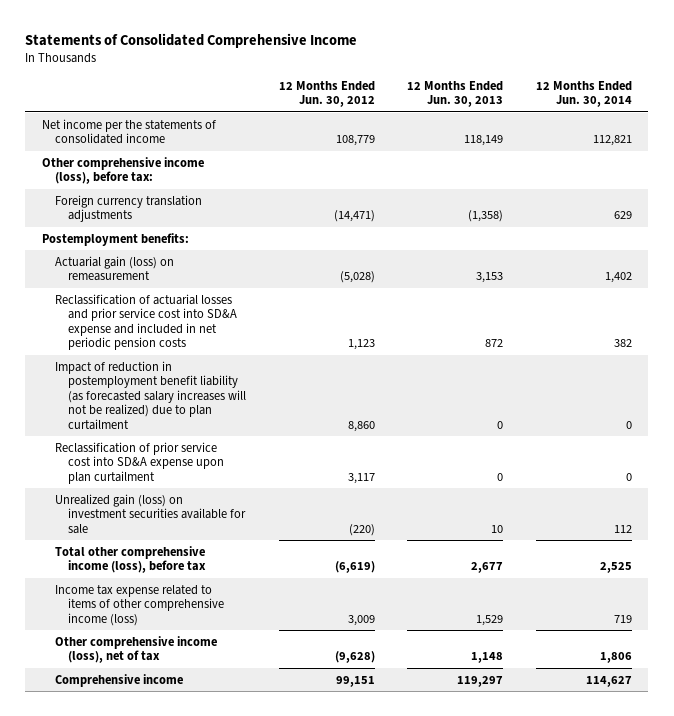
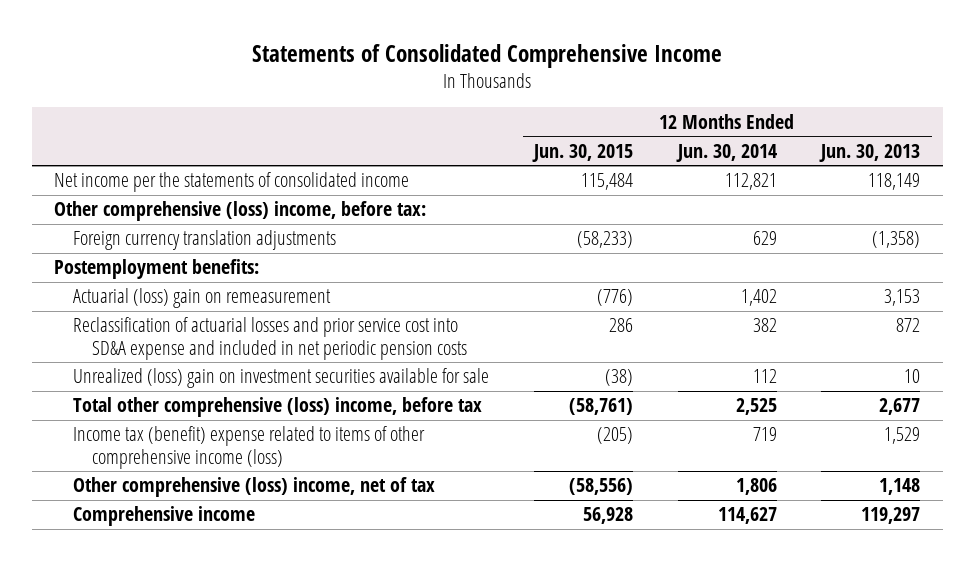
- | 12 Months Ended Jun. 30, 2012 | 12 Months Ended Jun. 30, 2013 | 12 Months Ended Jun. 30, 2014
+ | 12 Months Ended Jun. 30, 2015 | 12 Months Ended Jun. 30, 2014 | 12 Months Ended Jun. 30, 2013
- Other comprehensive income (loss), before tax:
+ Other comprehensive (loss) income, before tax:
- Actuarial gain (loss) on remeasurement | (5,028) | 3,153 | 1,402
+ Actuarial (loss) gain on remeasurement | (776) | 1,402 | 3,153
- Impact of reduction in postemployment benefit liability (as forecasted salary increases will not be realized) due to plan curtailment | 8,860 | 0 | 0
- Reclassification of prior service cost into SD&A expense upon plan curtailment | 3,117 | 0 | 0
- Unrealized gain (loss) on investment securities available for sale | (220) | 10 | 112
- Total other comprehensive income (loss), before tax | (6,619) | 2,677 | 2,525
- Income tax expense related to items of other comprehensive income (loss) | 3,009 | 1,529 | 719
- Other comprehensive income (loss), net of tax | (9,628) | 1,148 | 1,806
+ Unrealized (loss) gain on investment securities available for sale | (38) | 112 | 10
+ Total other comprehensive (loss) income, before tax | (58,761) | 2,525 | 2,677
+ Income tax (benefit) expense related to items of other comprehensive income (loss) | (205) | 719 | 1,529
+ Other comprehensive (loss) income, net of tax | (58,556) | 1,806 | 1,148

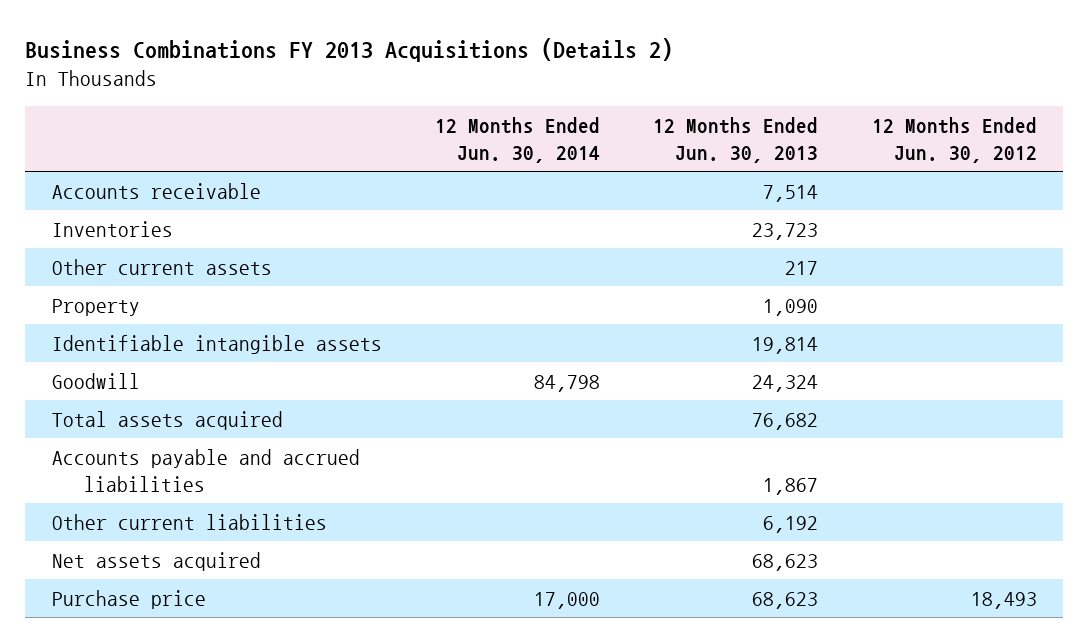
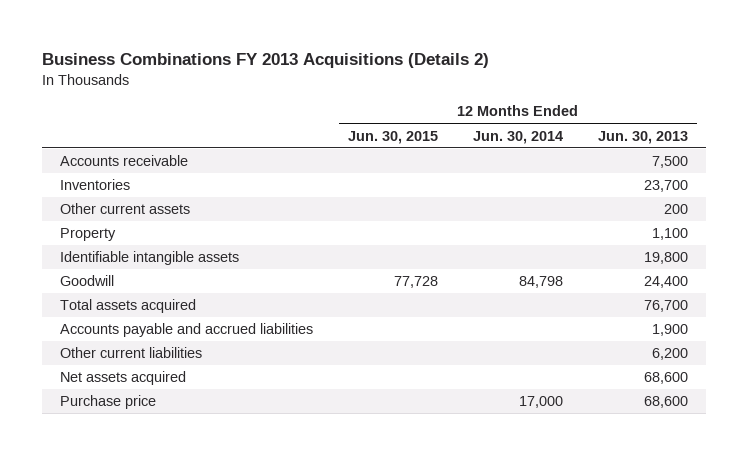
- | 12 Months Ended Jun. 30, 2014 | 12 Months Ended Jun. 30, 2013 | 12 Months Ended Jun. 30, 2012
+ | 12 Months Ended Jun. 30, 2015 | 12 Months Ended Jun. 30, 2014 | 12 Months Ended Jun. 30, 2013
- Accounts receivable | | 7,514 |
- Inventories | | 23,723 |
- Other current assets | | 217 |
- Property | | 1,090 |
- Identifiable intangible assets | | 19,814 |
- Goodwill | 84,798 | 24,324 |
- Total assets acquired | | 76,682 |
- Accounts payable and accrued liabilities | | 1,867 |
- Other current liabilities | | 6,192 |
- Net assets acquired | | 68,623 |
- Purchase price | 17,000 | 68,623 | 18,493
+ Accounts receivable | | | 7,500
+ Inventories | | | 23,700
+ Other current assets | | | 200
+ Property | | | 1,100
+ Identifiable intangible assets | | | 19,800
+ Goodwill | 77,728 | 84,798 | 24,400
+ Total assets acquired | | | 76,700
+ Accounts payable and accrued liabilities | | | 1,900
+ Other current liabilities | | | 6,200
+ Net assets acquired | | | 68,600
+ Purchase price | | 17,000 | 68,600

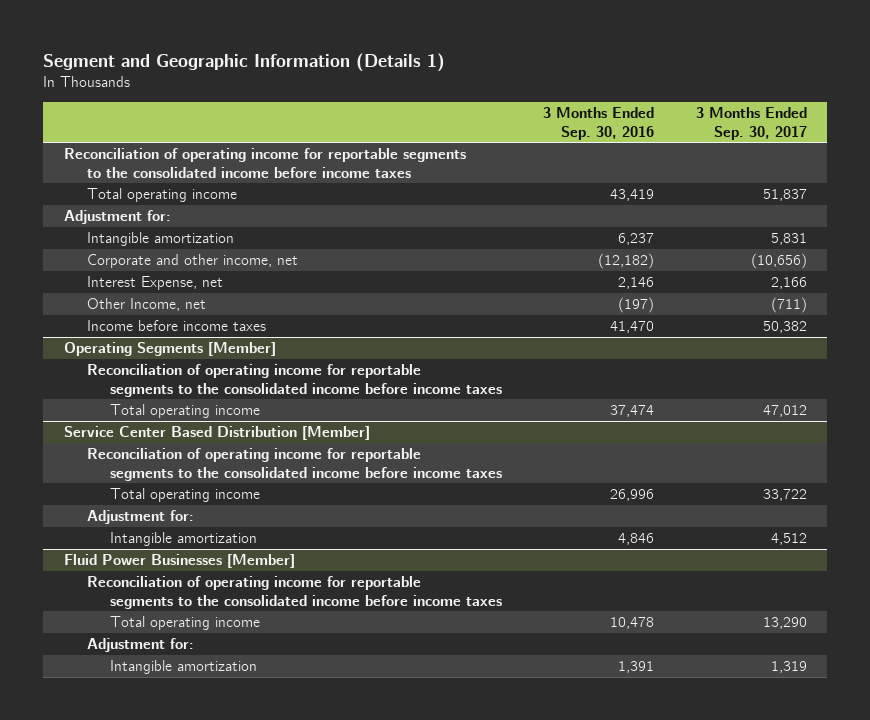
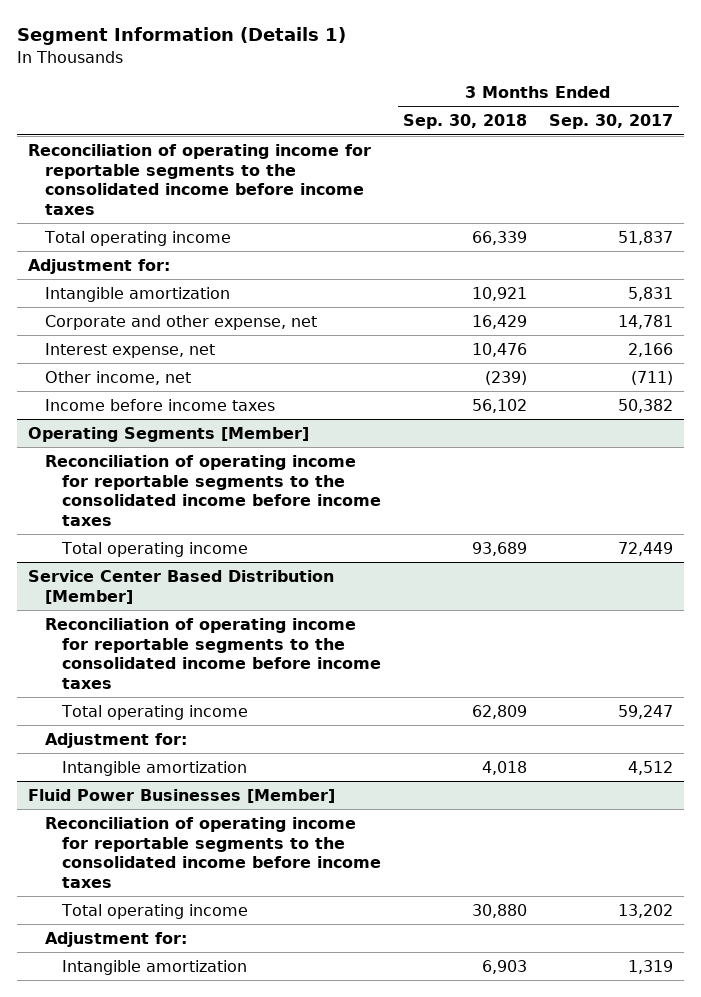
- Segment and Geographic Information (Details 1)
+ Segment Information (Details 1)
- | 3 Months Ended Sep. 30, 2016 | 3 Months Ended Sep. 30, 2017
+ | 3 Months Ended Sep. 30, 2018 | 3 Months Ended Sep. 30, 2017
- Corporate and other income, net | (12,182) | (10,656)
- Interest Expense, net | 2,146 | 2,166
- Other Income, net | (197) | (711)
+ Corporate and other expense, net | 16,429 | 14,781
+ Interest expense, net | 10,476 | 2,166
+ Other income, net | (239) | (711)
@ Operating Segments [Member]
- Total operating income | 37,474 | 47,012
+ Total operating income | 93,689 | 72,449
@ Service Center Based Distribution [Member]
- Total operating income | 26,996 | 33,722
+ Total operating income | 62,809 | 59,247
@ Fluid Power Businesses [Member]
- Total operating income | 10,478 | 13,290
+ Total operating income | 30,880 | 13,202

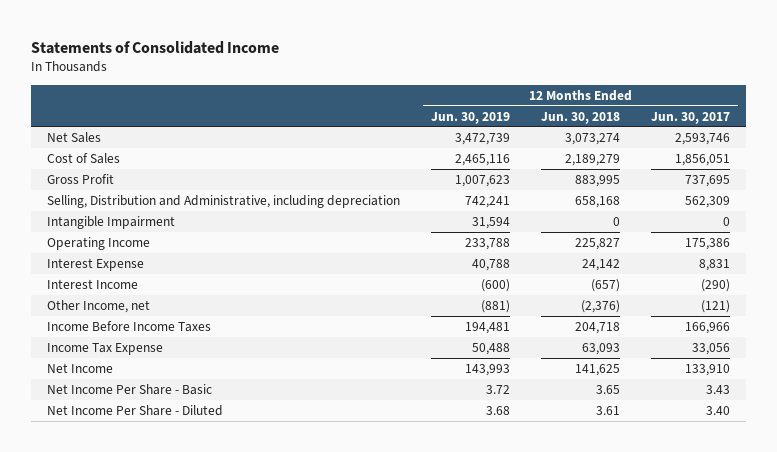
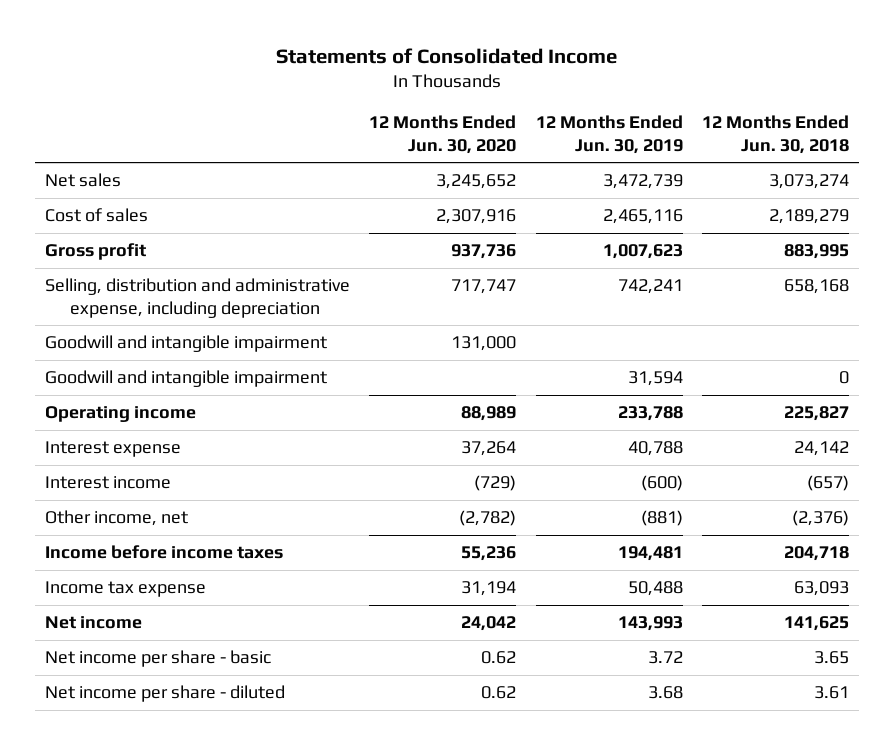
- | 12 Months Ended Jun. 30, 2019 | 12 Months Ended Jun. 30, 2018 | 12 Months Ended Jun. 30, 2017
+ | 12 Months Ended Jun. 30, 2020 | 12 Months Ended Jun. 30, 2019 | 12 Months Ended Jun. 30, 2018
- Net Sales | 3,472,739 | 3,073,274 | 2,593,746
- Cost of Sales | 2,465,116 | 2,189,279 | 1,856,051
- Gross Profit | 1,007,623 | 883,995 | 737,695
- Selling, Distribution and Administrative, including depreciation | 742,241 | 658,168 | 562,309
- Intangible Impairment | 31,594 | 0 | 0
- Operating Income | 233,788 | 225,827 | 175,386
- Interest Expense | 40,788 | 24,142 | 8,831
- Interest Income | (600) | (657) | (290)
- Other Income, net | (881) | (2,376) | (121)
- Income Before Income Taxes | 194,481 | 204,718 | 166,966
- Income Tax Expense | 50,488 | 63,093 | 33,056
- Net Income | 143,993 | 141,625 | 133,910
- Net Income Per Share - Basic | 3.72 | 3.65 | 3.43
- Net Income Per Share - Diluted | 3.68 | 3.61 | 3.40
+ Net sales | 3,245,652 | 3,472,739 | 3,073,274
+ Cost of sales | 2,307,916 | 2,465,116 | 2,189,279
+ Gross profit | 937,736 | 1,007,623 | 883,995
+ Selling, distribution and administrative expense, including depreciation | 717,747 | 742,241 | 658,168
+ Goodwill and intangible impairment | 131,000 | |
+ Goodwill and intangible impairment | | 31,594 | 0
+ Operating income | 88,989 | 233,788 | 225,827
+ Interest expense | 37,264 | 40,788 | 24,142
+ Interest income | (729) | (600) | (657)
+ Other income, net | (2,782) | (881) | (2,376)
+ Income before income taxes | 55,236 | 194,481 | 204,718
+ Income tax expense | 31,194 | 50,488 | 63,093
+ Net income | 24,042 | 143,993 | 141,625
+ Net income per share - basic | 0.62 | 3.72 | 3.65
+ Net income per share - diluted | 0.62 | 3.68 | 3.61

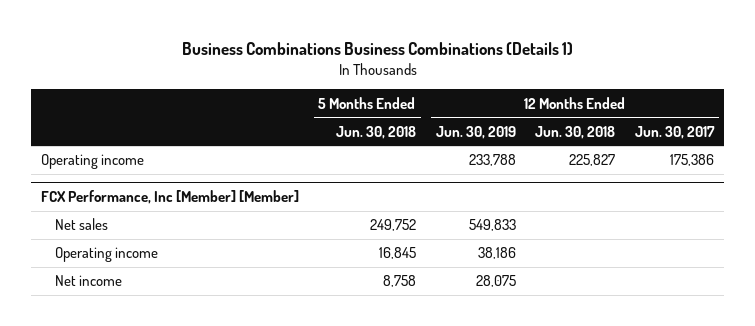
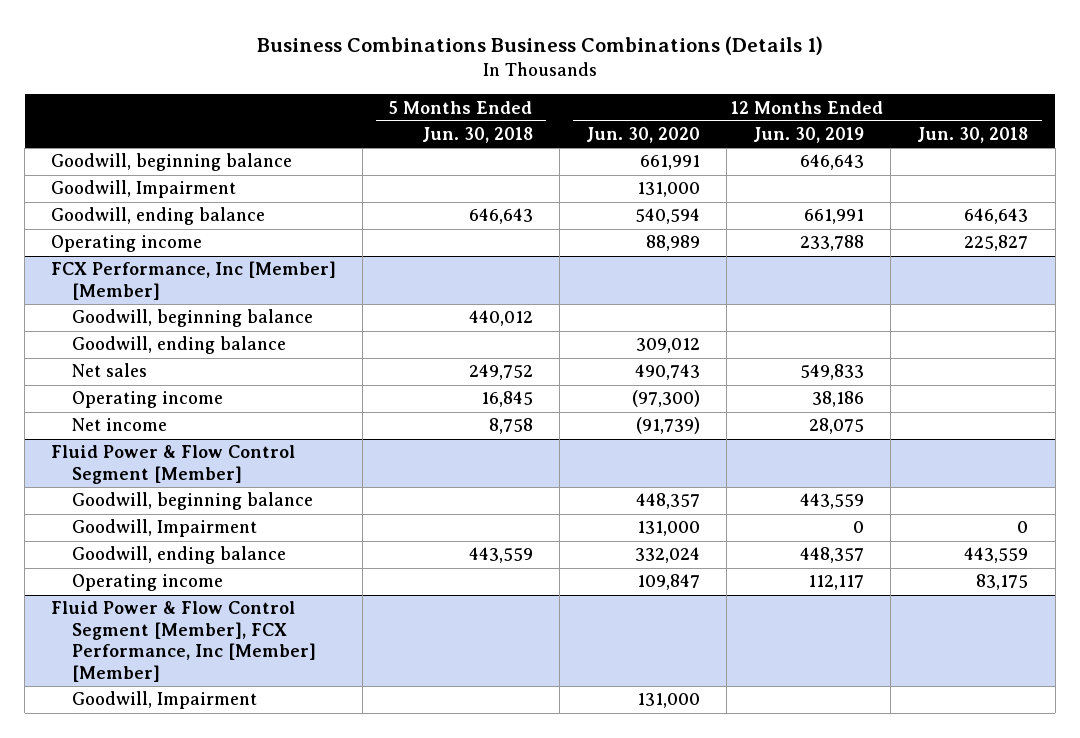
- | 5 Months Ended Jun. 30, 2018 | 12 Months Ended Jun. 30, 2019 | 12 Months Ended Jun. 30, 2018 | 12 Months Ended Jun. 30, 2017
+ | 5 Months Ended Jun. 30, 2018 | 12 Months Ended Jun. 30, 2020 | 12 Months Ended Jun. 30, 2019 | 12 Months Ended Jun. 30, 2018
+ Goodwill, beginning balance | | 661,991 | 646,643 |
+ Goodwill, Impairment | | 131,000 | |
+ Goodwill, ending balance | 646,643 | 540,594 | 661,991 | 646,643
@ FCX Performance, Inc [Member] [Member]
+ Goodwill, beginning balance | 440,012 | | |
+ Goodwill, ending balance | | 309,012 | |
+ Fluid Power & Flow Control Segment [Member]
+ Goodwill, beginning balance | | 448,357 | 443,559 |
+ Goodwill, Impairment | | 131,000 | 0 | 0
+ Goodwill, ending balance | 443,559 | 332,024 | 448,357 | 443,559
+ Operating income | | 109,847 | 112,117 | 83,175
+ Fluid Power & Flow Control Segment [Member], FCX Performance, Inc [Member] [Member]
+ Goodwill, Impairment | | 131,000 | |

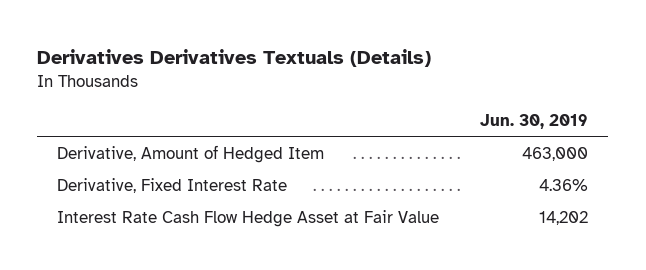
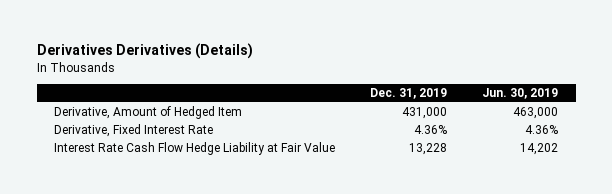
- Derivatives Derivatives Textuals (Details)
+ Derivatives Derivatives (Details)
- | Jun. 30, 2019
+ | Dec. 31, 2019 | Jun. 30, 2019
- Interest Rate Cash Flow Hedge Asset at Fair Value | 14,202
+ Interest Rate Cash Flow Hedge Liability at Fair Value | 13,228 | 14,202

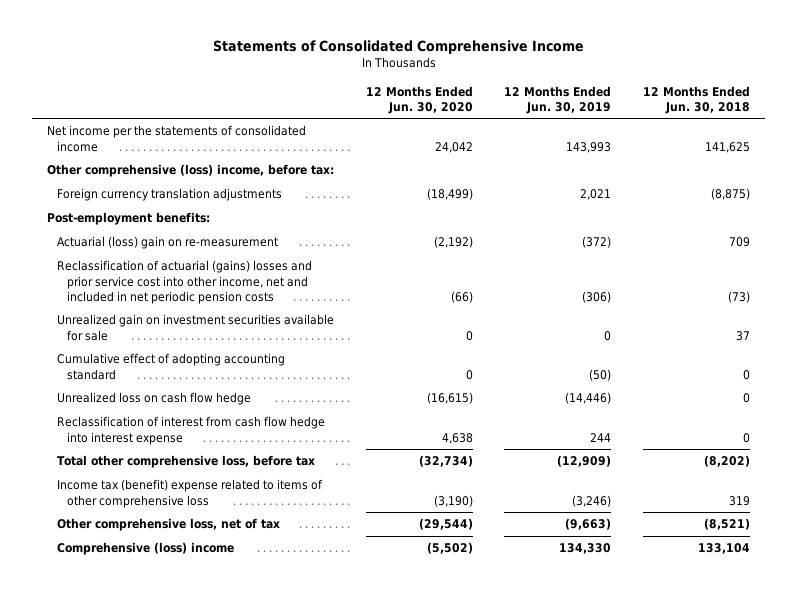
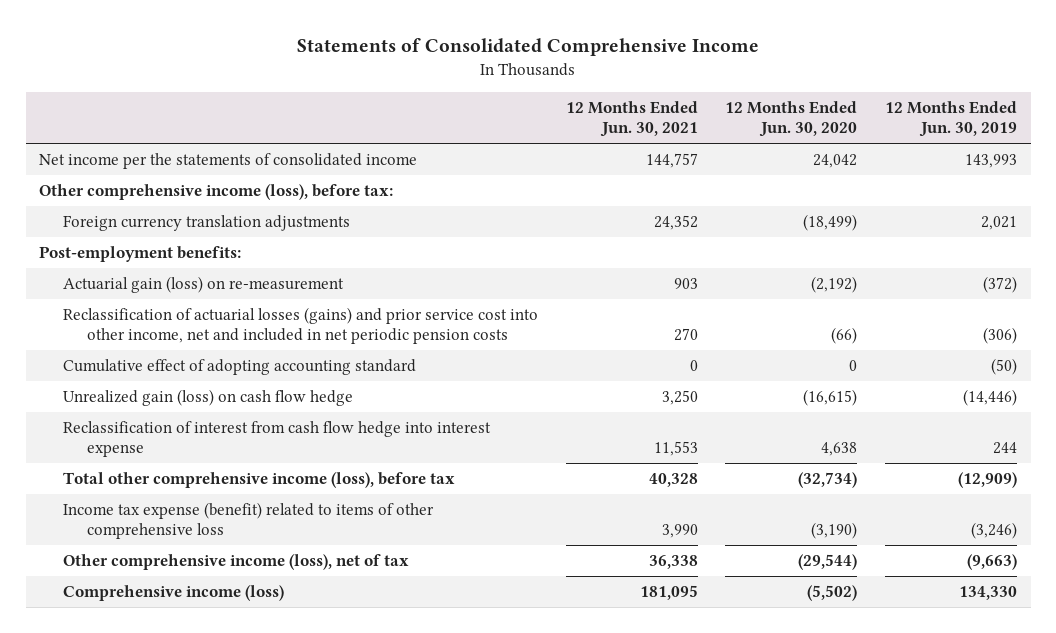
- | 12 Months Ended Jun. 30, 2020 | 12 Months Ended Jun. 30, 2019 | 12 Months Ended Jun. 30, 2018
+ | 12 Months Ended Jun. 30, 2021 | 12 Months Ended Jun. 30, 2020 | 12 Months Ended Jun. 30, 2019
- Other comprehensive (loss) income, before tax:
+ Other comprehensive income (loss), before tax:
- Actuarial (loss) gain on re-measurement | (2,192) | (372) | 709
- Reclassification of actuarial (gains) losses and prior service cost into other income, net and included in net periodic pension costs | (66) | (306) | (73)
- Unrealized gain on investment securities available for sale | 0 | 0 | 37
+ Actuarial gain (loss) on re-measurement | 903 | (2,192) | (372)
+ Reclassification of actuarial losses (gains) and prior service cost into other income, net and included in net periodic pension costs | 270 | (66) | (306)
- Unrealized loss on cash flow hedge | (16,615) | (14,446) | 0
+ Unrealized gain (loss) on cash flow hedge | 3,250 | (16,615) | (14,446)
- Total other comprehensive loss, before tax | (32,734) | (12,909) | (8,202)
- Income tax (benefit) expense related to items of other comprehensive loss | (3,190) | (3,246) | 319
- Other comprehensive loss, net of tax | (29,544) | (9,663) | (8,521)
- Comprehensive (loss) income | (5,502) | 134,330 | 133,104
+ Total other comprehensive income (loss), before tax | 40,328 | (32,734) | (12,909)
+ Income tax expense (benefit) related to items of other comprehensive loss | 3,990 | (3,190) | (3,246)
+ Other comprehensive income (loss), net of tax | 36,338 | (29,544) | (9,663)
+ Comprehensive income (loss) | 181,095 | (5,502) | 134,330

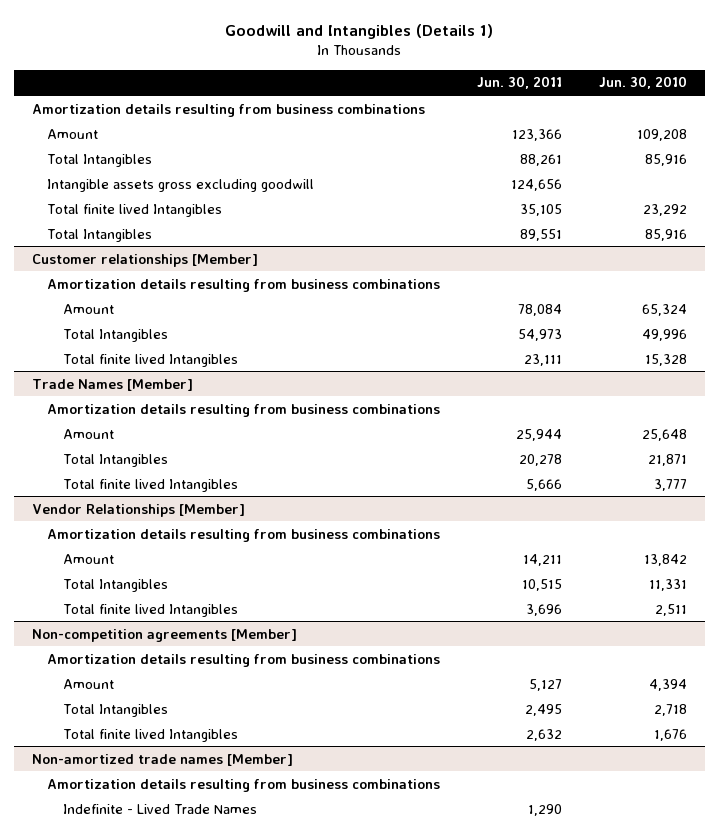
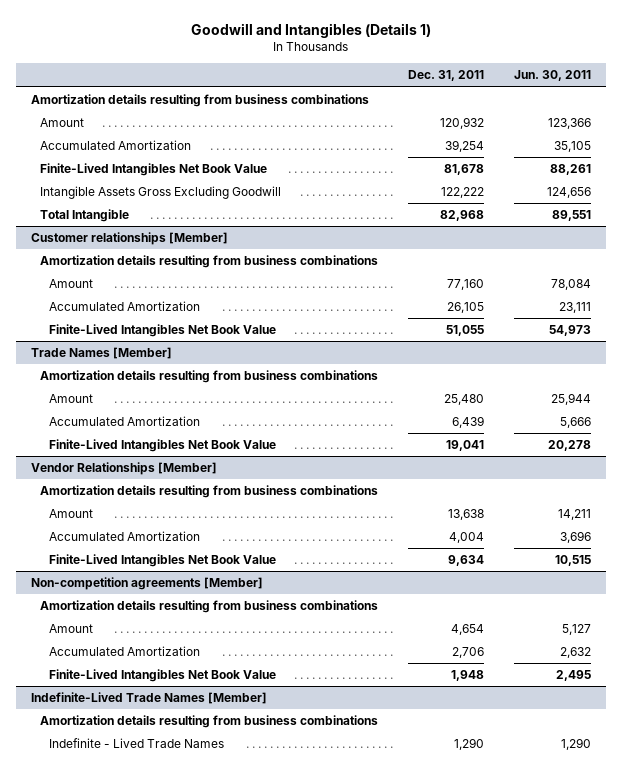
- | Jun. 30, 2011 | Jun. 30, 2010
+ | Dec. 31, 2011 | Jun. 30, 2011
- Total Intangibles | 88,261 | 85,916
- Intangible assets gross excluding goodwill | 124,656 |
- Total finite lived Intangibles | 35,105 | 23,292
- Total Intangibles | 89,551 | 85,916
+ Accumulated Amortization | 39,254 | 35,105
+ Finite-Lived Intangibles Net Book Value | 81,678 | 88,261
+ Intangible Assets Gross Excluding Goodwill | 122,222 | 124,656
+ Total Intangible | 82,968 | 89,551
@ Customer relationships [Member]
- Total Intangibles | 54,973 | 49,996
- Total finite lived Intangibles | 23,111 | 15,328
+ Accumulated Amortization | 26,105 | 23,111
+ Finite-Lived Intangibles Net Book Value | 51,055 | 54,973
@ Trade Names [Member]
- Total Intangibles | 20,278 | 21,871
- Total finite lived Intangibles | 5,666 | 3,777
+ Accumulated Amortization | 6,439 | 5,666
+ Finite-Lived Intangibles Net Book Value | 19,041 | 20,278
@ Vendor Relationships [Member]
- Total Intangibles | 10,515 | 11,331
- Total finite lived Intangibles | 3,696 | 2,511
+ Accumulated Amortization | 4,004 | 3,696
+ Finite-Lived Intangibles Net Book Value | 9,634 | 10,515
@ Non-competition agreements [Member]
- Total Intangibles | 2,495 | 2,718
- Total finite lived Intangibles | 2,632 | 1,676
- Non-amortized trade names [Member]
@ Non-competition agreements [Member]
+ Accumulated Amortization | 2,706 | 2,632
+ Finite-Lived Intangibles Net Book Value | 1,948 | 2,495
+ Indefinite-Lived Trade Names [Member]

